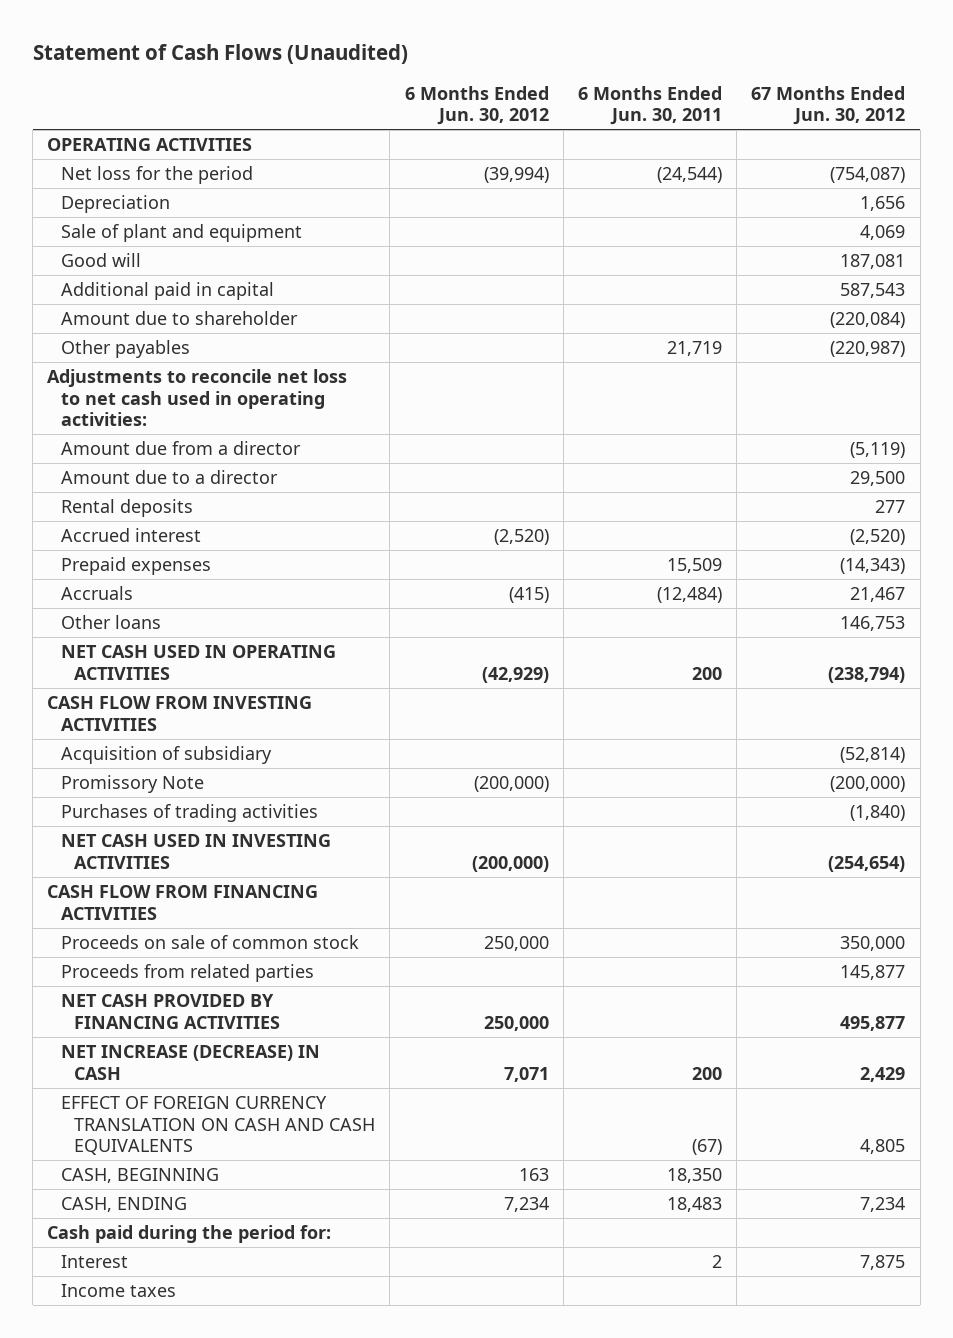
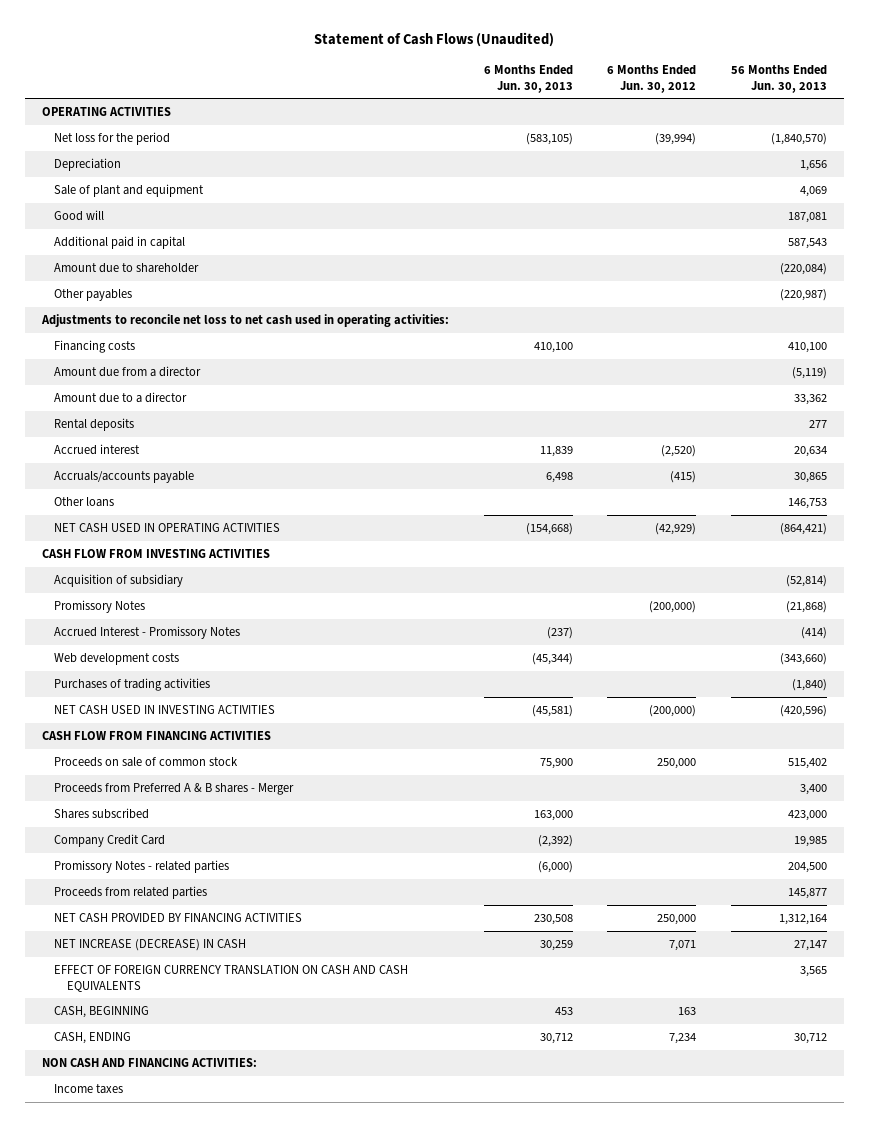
- | 6 Months Ended Jun. 30, 2012 | 6 Months Ended Jun. 30, 2011 | 67 Months Ended Jun. 30, 2012
+ | 6 Months Ended Jun. 30, 2013 | 6 Months Ended Jun. 30, 2012 | 56 Months Ended Jun. 30, 2013
+ Financing costs | 410,100 | | 410,100
- Prepaid expenses | | 15,509 | (14,343)
- Accruals | (415) | (12,484) | 21,467
+ Accruals/accounts payable | 6,498 | (415) | 30,865
- Promissory Note | (200,000) | | (200,000)
+ Promissory Notes | | (200,000) | (21,868)
+ Accrued Interest - Promissory Notes | (237) | | (414)
+ Web development costs | (45,344) | | (343,660)
+ Proceeds from Preferred A & B shares - Merger | | | 3,400
+ Shares subscribed | 163,000 | | 423,000
+ Company Credit Card | (2,392) | | 19,985
+ Promissory Notes - related parties | (6,000) | | 204,500
- Cash paid during the period for:
- Interest | | 2 | 7,875
+ NON CASH AND FINANCING ACTIVITIES:

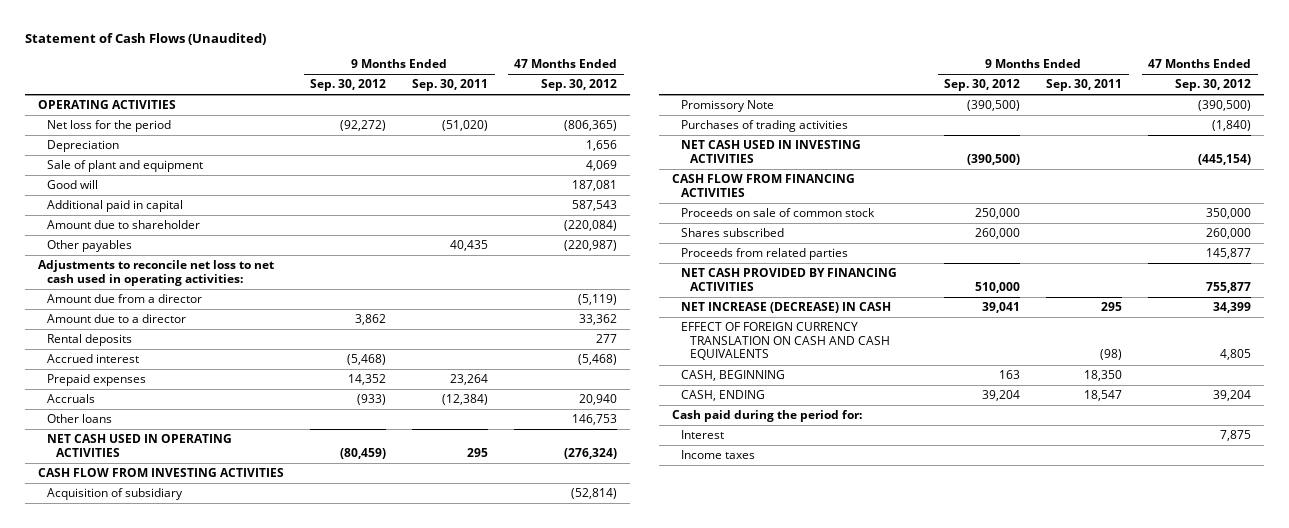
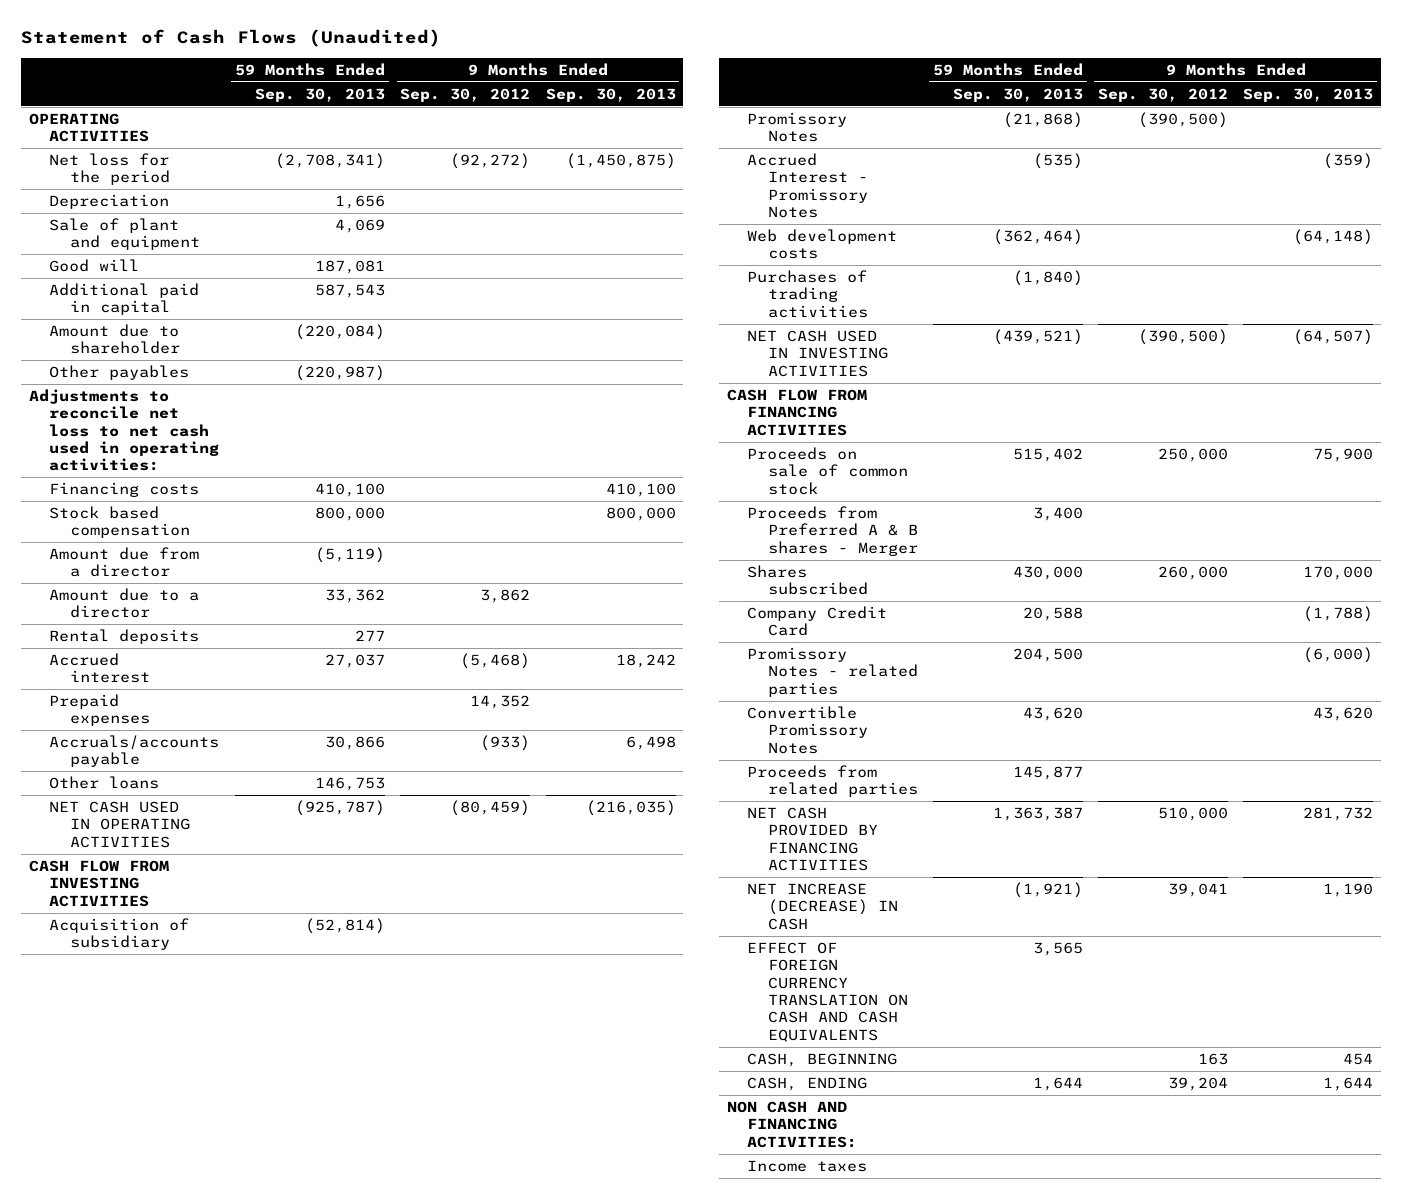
- | 9 Months Ended Sep. 30, 2012 | 9 Months Ended Sep. 30, 2011 | 47 Months Ended Sep. 30, 2012
+ | 59 Months Ended Sep. 30, 2013 | 9 Months Ended Sep. 30, 2012 | 9 Months Ended Sep. 30, 2013
+ Financing costs | 410,100 | | 410,100
+ Stock based compensation | 800,000 | | 800,000
- Accruals | (933) | (12,384) | 20,940
+ Accruals/accounts payable | 30,866 | (933) | 6,498
- Promissory Note | (390,500) | | (390,500)
+ Promissory Notes | (21,868) | (390,500) |
+ Accrued Interest - Promissory Notes | (535) | | (359)
+ Web development costs | (362,464) | | (64,148)
+ Proceeds from Preferred A & B shares - Merger | 3,400 | |
+ Company Credit Card | 20,588 | | (1,788)
+ Promissory Notes - related parties | 204,500 | | (6,000)
+ Convertible Promissory Notes | 43,620 | | 43,620
- Cash paid during the period for:
- Interest | | | 7,875
+ NON CASH AND FINANCING ACTIVITIES:

